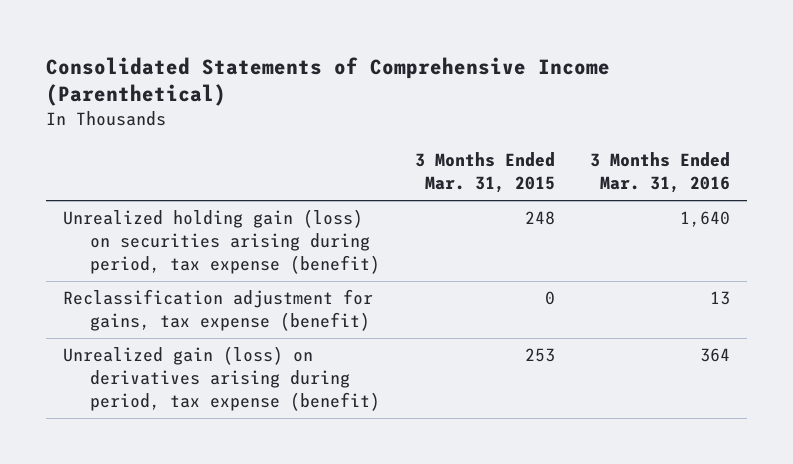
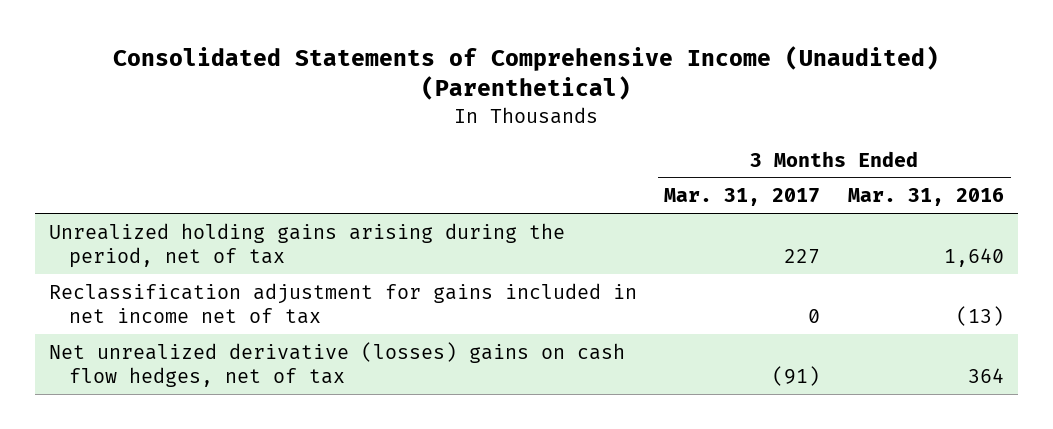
- Consolidated Statements of Comprehensive Income (Parenthetical)
+ Consolidated Statements of Comprehensive Income (Unaudited) (Parenthetical)
- | 3 Months Ended Mar. 31, 2015 | 3 Months Ended Mar. 31, 2016
+ | 3 Months Ended Mar. 31, 2017 | 3 Months Ended Mar. 31, 2016
- Unrealized holding gain (loss) on securities arising during period, tax expense (benefit) | 248 | 1,640
- Reclassification adjustment for gains, tax expense (benefit) | 0 | 13
- Unrealized gain (loss) on derivatives arising during period, tax expense (benefit) | 253 | 364
+ Unrealized holding gains arising during the period, net of tax | 227 | 1,640
+ Reclassification adjustment for gains included in net income net of tax | 0 | (13)
+ Net unrealized derivative (losses) gains on cash flow hedges, net of tax | (91) | 364

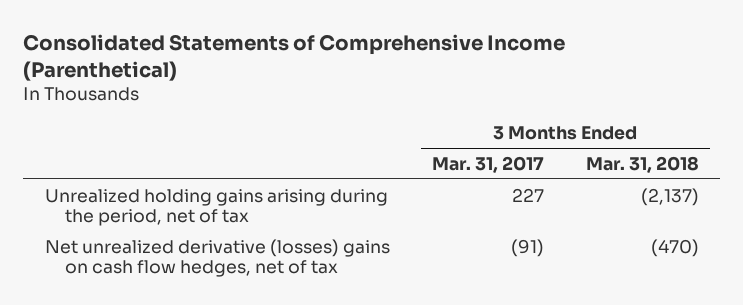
- Consolidated Statements of Comprehensive Income (Unaudited) (Parenthetical)
+ Consolidated Statements of Comprehensive Income (Parenthetical)
- | 3 Months Ended Mar. 31, 2017 | 3 Months Ended Mar. 31, 2016
+ | 3 Months Ended Mar. 31, 2017 | 3 Months Ended Mar. 31, 2018
- Reclassification adjustment for gains included in net income net of tax | 0 | (13)

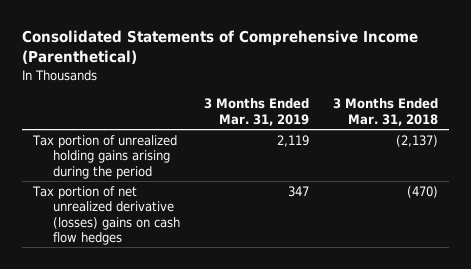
- | 3 Months Ended Mar. 31, 2017 | 3 Months Ended Mar. 31, 2018
+ | 3 Months Ended Mar. 31, 2019 | 3 Months Ended Mar. 31, 2018
- Unrealized holding gains arising during the period, net of tax | 227 | (2,137)
- Net unrealized derivative (losses) gains on cash flow hedges, net of tax | (91) | (470)
+ Tax portion of unrealized holding gains arising during the period | 2,119 | (2,137)
+ Tax portion of net unrealized derivative (losses) gains on cash flow hedges | 347 | (470)

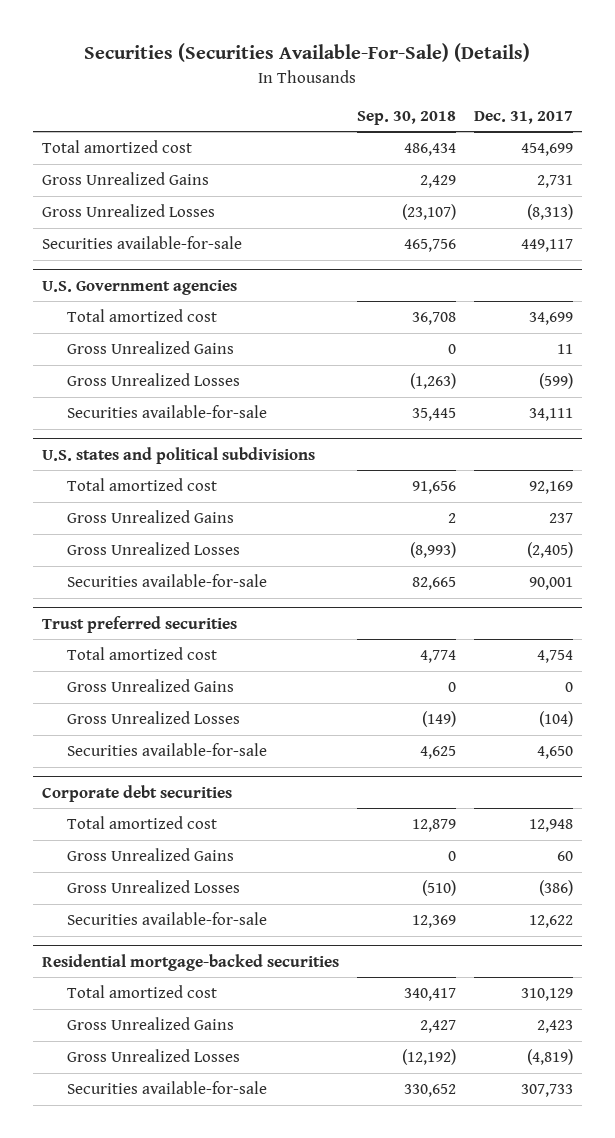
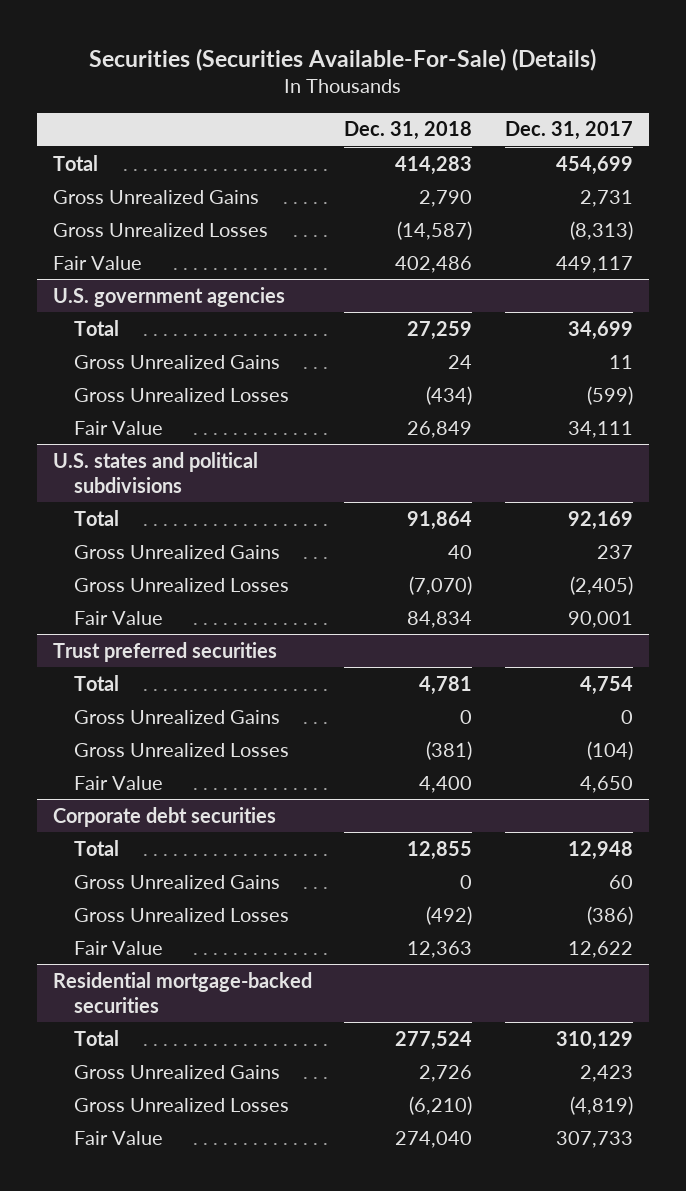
- | Sep. 30, 2018 | Dec. 31, 2017
+ | Dec. 31, 2018 | Dec. 31, 2017
- Total amortized cost | 486,434 | 454,699
+ Total | 414,283 | 454,699
- Securities available-for-sale | 465,756 | 449,117
- U.S. Government agencies
- Total amortized cost | 36,708 | 34,699
+ Fair Value | 402,486 | 449,117
+ U.S. government agencies
+ Total | 27,259 | 34,699
- Securities available-for-sale | 35,445 | 34,111
+ Fair Value | 26,849 | 34,111
@ U.S. states and political subdivisions
- Total amortized cost | 91,656 | 92,169
+ Total | 91,864 | 92,169
- Securities available-for-sale | 82,665 | 90,001
+ Fair Value | 84,834 | 90,001
@ Trust preferred securities
- Total amortized cost | 4,774 | 4,754
+ Total | 4,781 | 4,754
- Securities available-for-sale | 4,625 | 4,650
+ Fair Value | 4,400 | 4,650
@ Corporate debt securities
- Total amortized cost | 12,879 | 12,948
+ Total | 12,855 | 12,948
- Securities available-for-sale | 12,369 | 12,622
+ Fair Value | 12,363 | 12,622
@ Residential mortgage-backed securities
- Total amortized cost | 340,417 | 310,129
+ Total | 277,524 | 310,129
- Securities available-for-sale | 330,652 | 307,733
+ Fair Value | 274,040 | 307,733

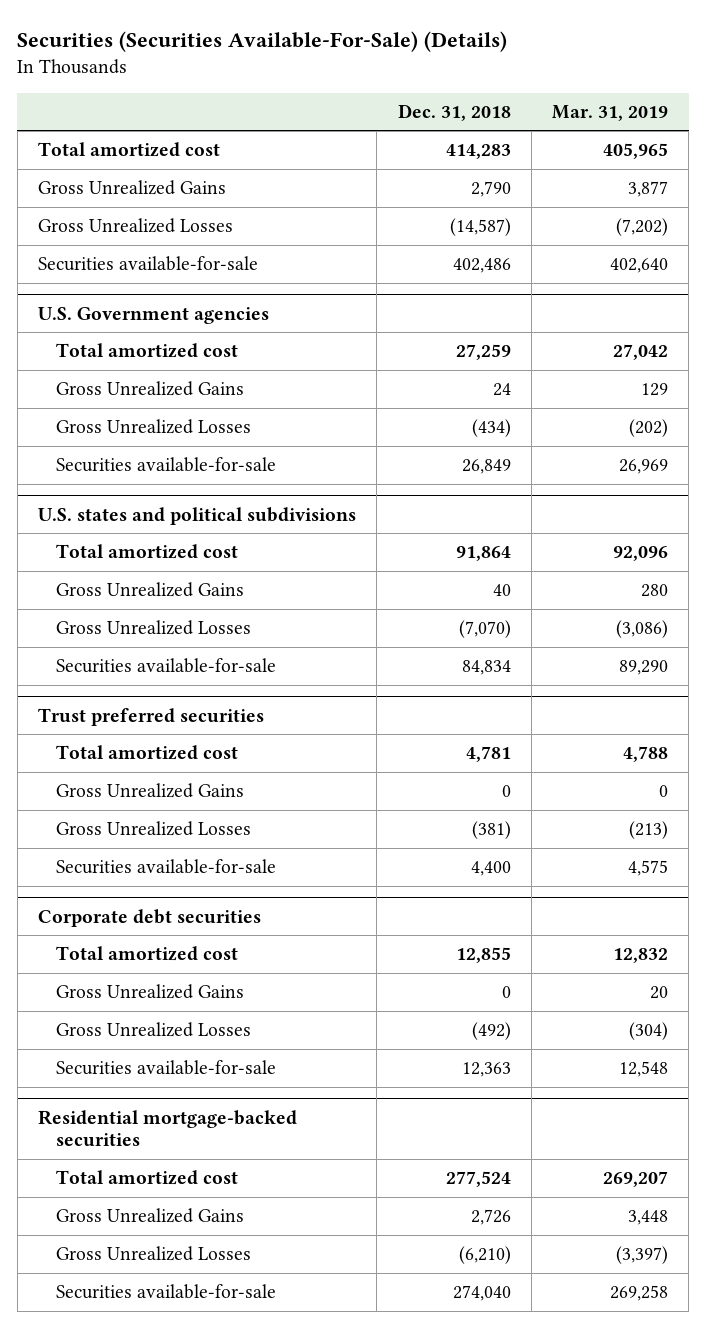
- | Dec. 31, 2018 | Dec. 31, 2017
+ | Dec. 31, 2018 | Mar. 31, 2019
- Total | 414,283 | 454,699
+ Total amortized cost | 414,283 | 405,965
- Fair Value | 402,486 | 449,117
- U.S. government agencies
- Total | 27,259 | 34,699
+ Securities available-for-sale | 402,486 | 402,640
+ U.S. Government agencies
+ Total amortized cost | 27,259 | 27,042
- Fair Value | 26,849 | 34,111
+ Securities available-for-sale | 26,849 | 26,969
@ U.S. states and political subdivisions
- Total | 91,864 | 92,169
+ Total amortized cost | 91,864 | 92,096
- Fair Value | 84,834 | 90,001
+ Securities available-for-sale | 84,834 | 89,290
@ Trust preferred securities
- Total | 4,781 | 4,754
+ Total amortized cost | 4,781 | 4,788
- Fair Value | 4,400 | 4,650
+ Securities available-for-sale | 4,400 | 4,575
@ Corporate debt securities
- Total | 12,855 | 12,948
+ Total amortized cost | 12,855 | 12,832
- Fair Value | 12,363 | 12,622
+ Securities available-for-sale | 12,363 | 12,548
@ Residential mortgage-backed securities
- Total | 277,524 | 310,129
+ Total amortized cost | 277,524 | 269,207
- Fair Value | 274,040 | 307,733
+ Securities available-for-sale | 274,040 | 269,258

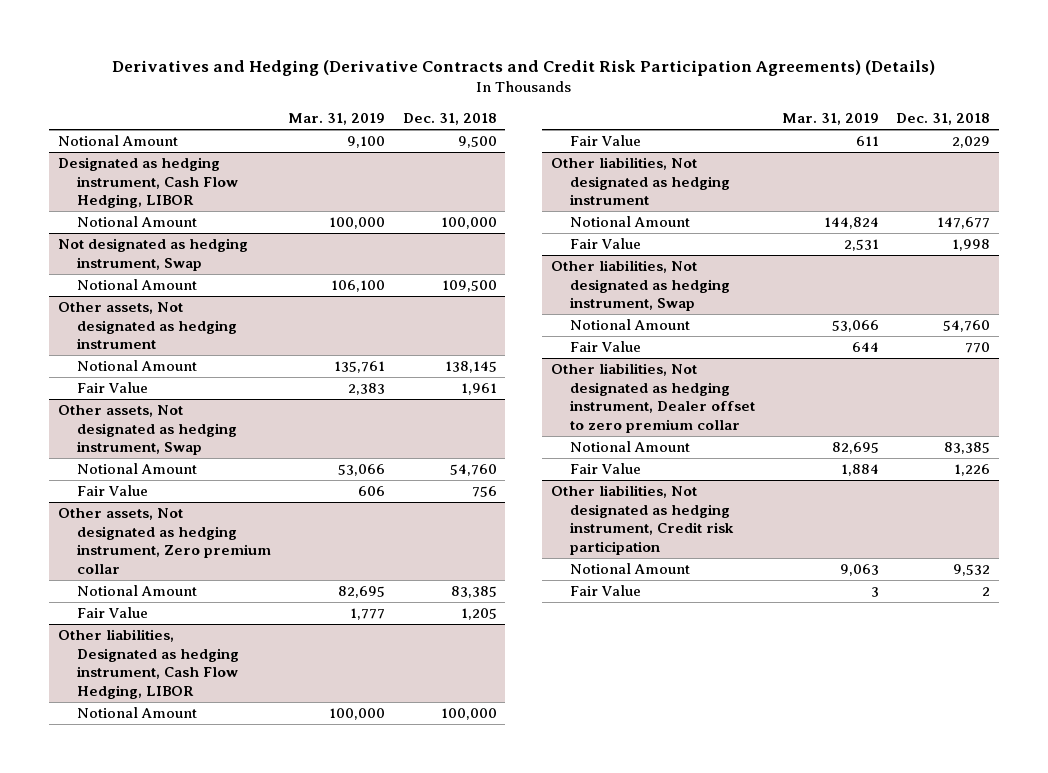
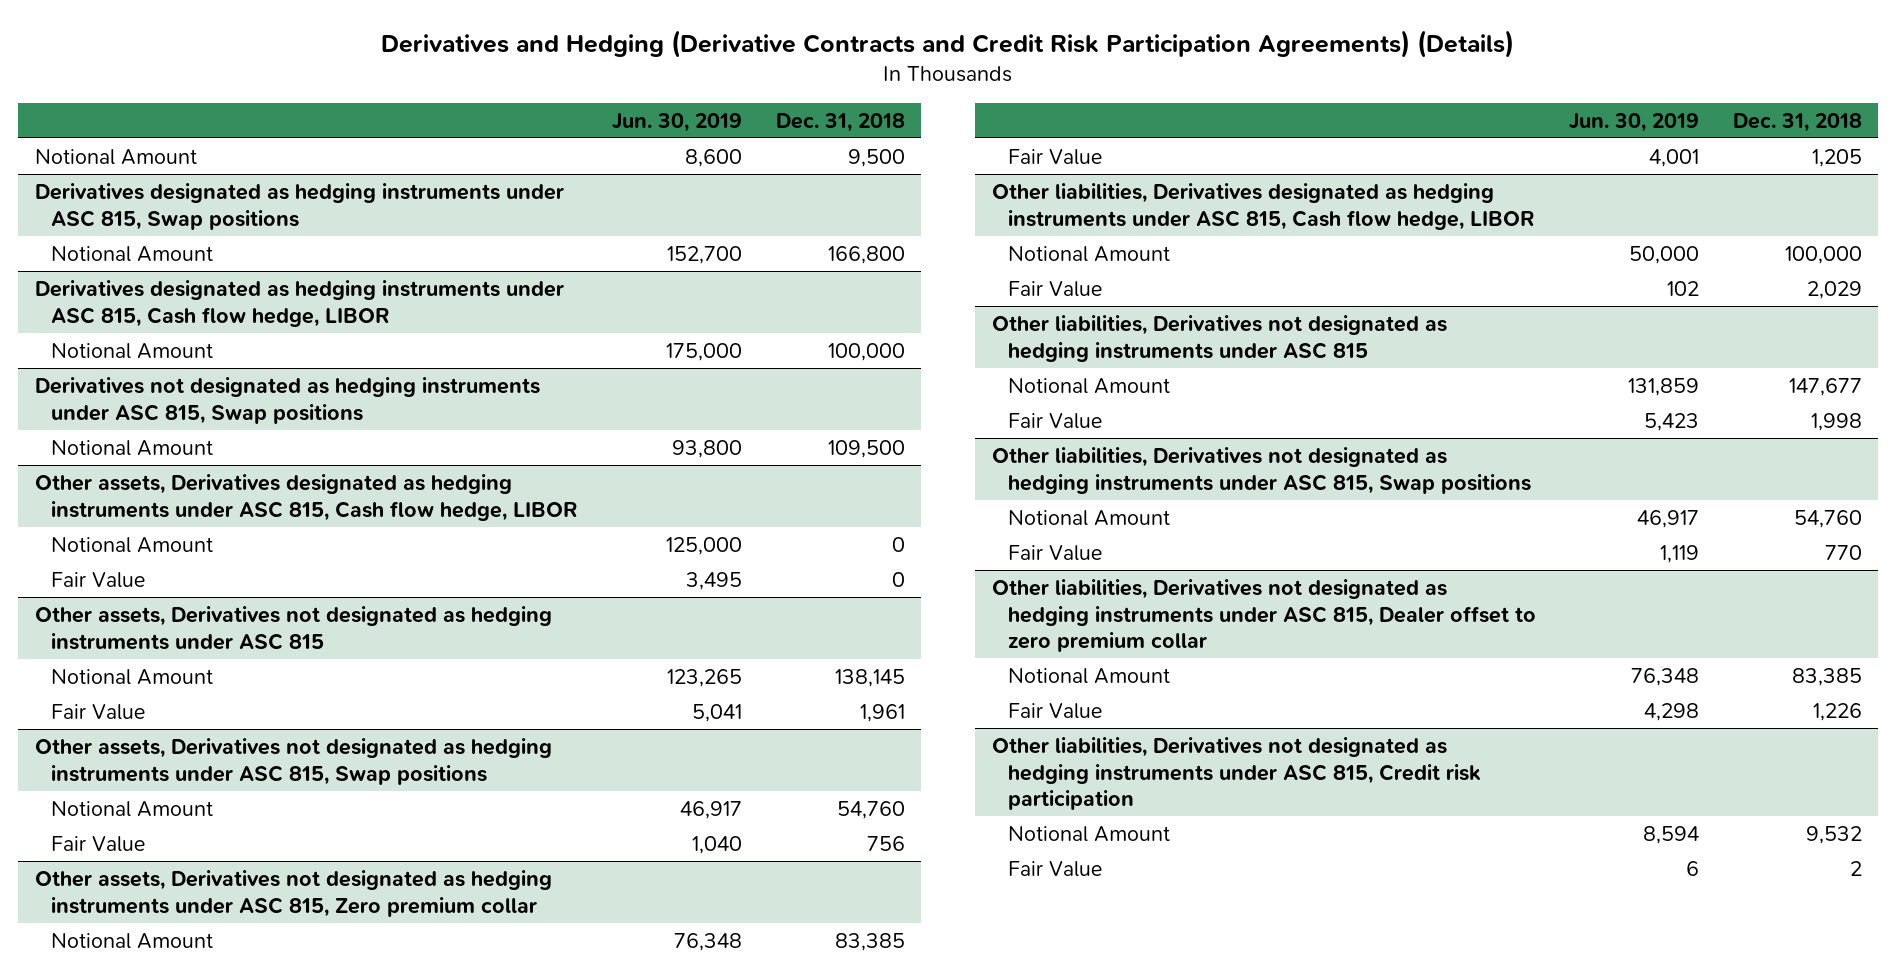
- | Mar. 31, 2019 | Dec. 31, 2018
+ | Jun. 30, 2019 | Dec. 31, 2018
- Designated as hedging instrument, Cash Flow Hedging, LIBOR
+ Derivatives designated as hedging instruments under ASC 815, Swap positions
+ Notional Amount | 152,700 | 166,800
+ Derivatives designated as hedging instruments under ASC 815, Cash flow hedge, LIBOR
- Not designated as hedging instrument, Swap
+ Derivatives not designated as hedging instruments under ASC 815, Swap positions
- Other assets, Not designated as hedging instrument
+ Other assets, Derivatives designated as hedging instruments under ASC 815, Cash flow hedge, LIBOR
+ Notional Amount | 125,000 | 0
+ Fair Value | 3,495 | 0
+ Other assets, Derivatives not designated as hedging instruments under ASC 815
- Other assets, Not designated as hedging instrument, Swap
+ Other assets, Derivatives not designated as hedging instruments under ASC 815, Swap positions
- Other assets, Not designated as hedging instrument, Zero premium collar
+ Other assets, Derivatives not designated as hedging instruments under ASC 815, Zero premium collar
- Other liabilities, Designated as hedging instrument, Cash Flow Hedging, LIBOR
+ Other liabilities, Derivatives designated as hedging instruments under ASC 815, Cash flow hedge, LIBOR
- Other liabilities, Not designated as hedging instrument
+ Other liabilities, Derivatives not designated as hedging instruments under ASC 815
- Other liabilities, Not designated as hedging instrument, Swap
+ Other liabilities, Derivatives not designated as hedging instruments under ASC 815, Swap positions
- Other liabilities, Not designated as hedging instrument, Dealer offset to zero premium collar
+ Other liabilities, Derivatives not designated as hedging instruments under ASC 815, Dealer offset to zero premium collar
- Other liabilities, Not designated as hedging instrument, Credit risk participation
+ Other liabilities, Derivatives not designated as hedging instruments under ASC 815, Credit risk participation

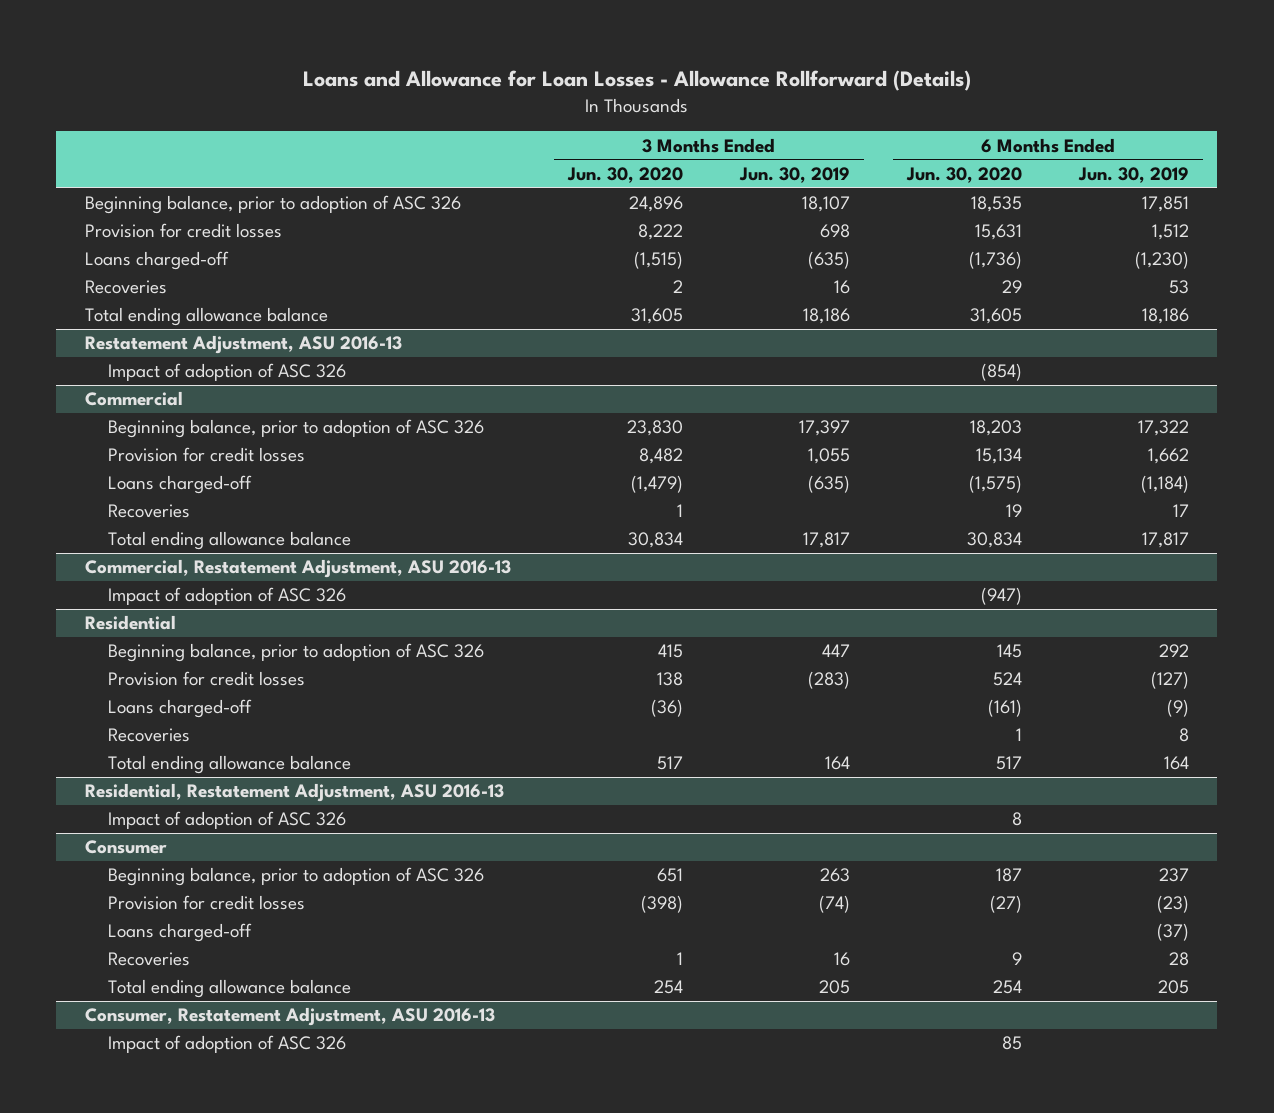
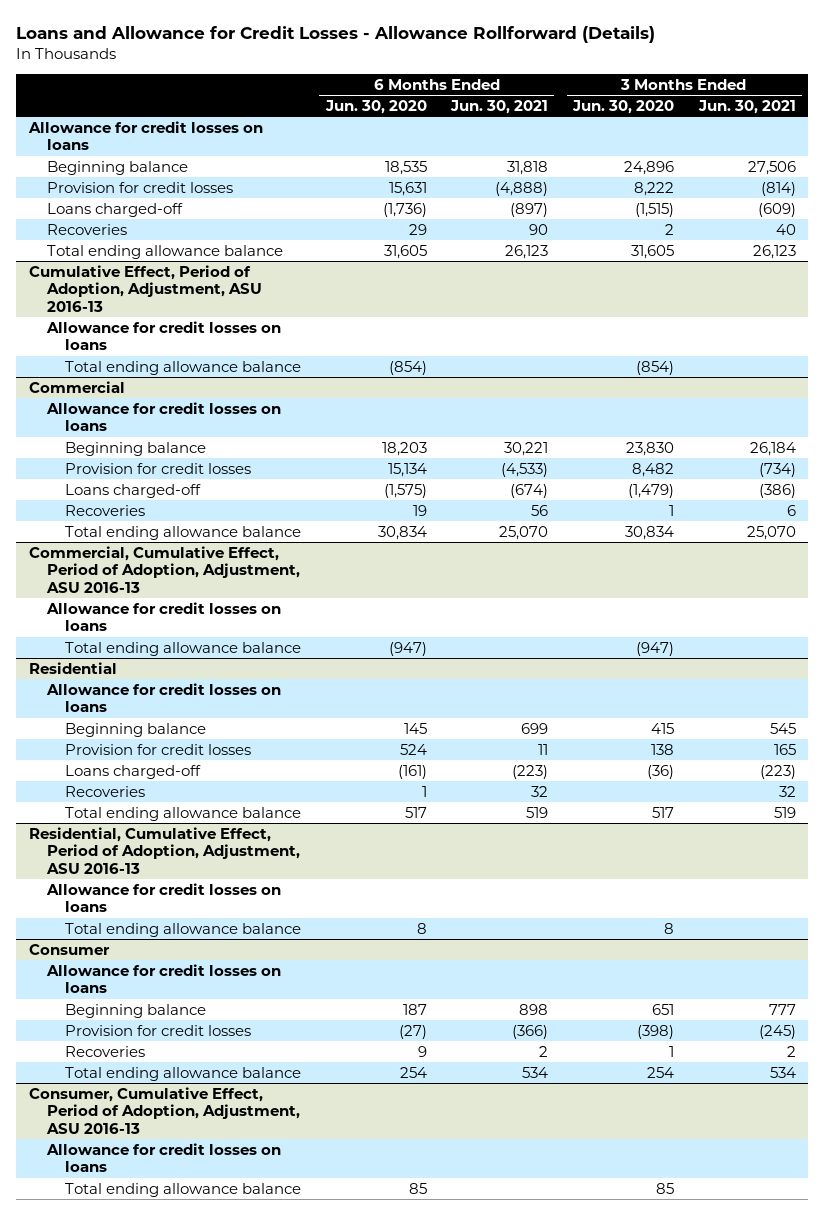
- Loans and Allowance for Loan Losses - Allowance Rollforward (Details)
+ Loans and Allowance for Credit Losses - Allowance Rollforward (Details)
- | 3 Months Ended Jun. 30, 2020 | 3 Months Ended Jun. 30, 2019 | 6 Months Ended Jun. 30, 2020 | 6 Months Ended Jun. 30, 2019
+ | 6 Months Ended Jun. 30, 2020 | 6 Months Ended Jun. 30, 2021 | 3 Months Ended Jun. 30, 2020 | 3 Months Ended Jun. 30, 2021
- Beginning balance, prior to adoption of ASC 326 | 24,896 | 18,107 | 18,535 | 17,851
+ Allowance for credit losses on loans
+ Beginning balance | 18,535 | 31,818 | 24,896 | 27,506
- Restatement Adjustment, ASU 2016-13
- Impact of adoption of ASC 326 | | | (854) |
+ Cumulative Effect, Period of Adoption, Adjustment, ASU 2016-13
+ Allowance for credit losses on loans
+ Total ending allowance balance | (854) | | (854) |
@ Commercial
- Beginning balance, prior to adoption of ASC 326 | 23,830 | 17,397 | 18,203 | 17,322
+ Allowance for credit losses on loans
+ Beginning balance | 18,203 | 30,221 | 23,830 | 26,184
- Commercial, Restatement Adjustment, ASU 2016-13
- Impact of adoption of ASC 326 | | | (947) |
+ Commercial, Cumulative Effect, Period of Adoption, Adjustment, ASU 2016-13
+ Allowance for credit losses on loans
+ Total ending allowance balance | (947) | | (947) |
@ Residential
- Beginning balance, prior to adoption of ASC 326 | 415 | 447 | 145 | 292
+ Allowance for credit losses on loans
+ Beginning balance | 145 | 699 | 415 | 545
- Residential, Restatement Adjustment, ASU 2016-13
- Impact of adoption of ASC 326 | | | 8 |
+ Residential, Cumulative Effect, Period of Adoption, Adjustment, ASU 2016-13
+ Allowance for credit losses on loans
+ Total ending allowance balance | 8 | | 8 |
@ Consumer
- Beginning balance, prior to adoption of ASC 326 | 651 | 263 | 187 | 237
+ Allowance for credit losses on loans
+ Beginning balance | 187 | 898 | 651 | 777
- Loans charged-off | | | | (37)
- Consumer, Restatement Adjustment, ASU 2016-13
- Impact of adoption of ASC 326 | | | 85 |
+ Consumer, Cumulative Effect, Period of Adoption, Adjustment, ASU 2016-13
+ Allowance for credit losses on loans
+ Total ending allowance balance | 85 | | 85 |

